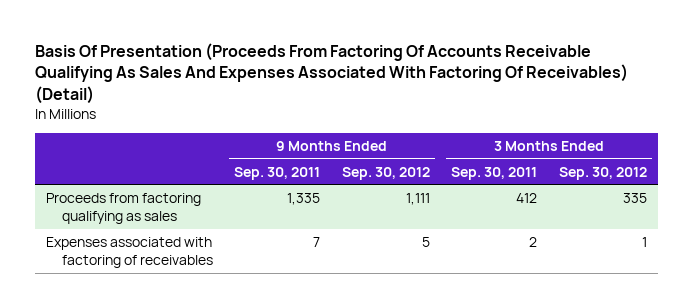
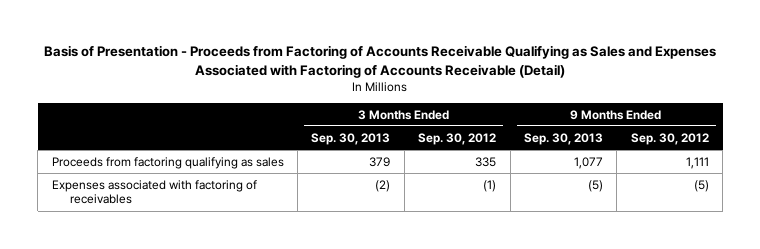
- Basis Of Presentation (Proceeds From Factoring Of Accounts Receivable Qualifying As Sales And Expenses Associated With Factoring Of Receivables) (Detail)
+ Basis of Presentation - Proceeds from Factoring of Accounts Receivable Qualifying as Sales and Expenses Associated with Factoring of Accounts Receivable (Detail)
- | 9 Months Ended Sep. 30, 2011 | 9 Months Ended Sep. 30, 2012 | 3 Months Ended Sep. 30, 2011 | 3 Months Ended Sep. 30, 2012
+ | 3 Months Ended Sep. 30, 2013 | 3 Months Ended Sep. 30, 2012 | 9 Months Ended Sep. 30, 2013 | 9 Months Ended Sep. 30, 2012
- Expenses associated with factoring of receivables | 7 | 5 | 2 | 1
+ Expenses associated with factoring of receivables | (2) | (1) | (5) | (5)

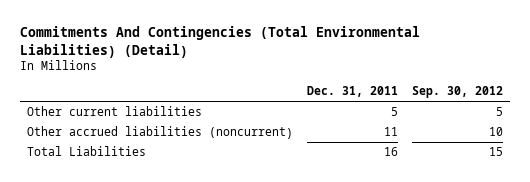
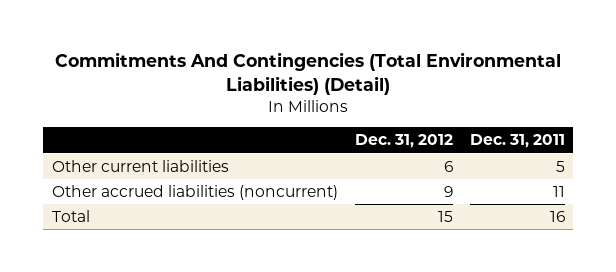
- | Dec. 31, 2011 | Sep. 30, 2012
+ | Dec. 31, 2012 | Dec. 31, 2011
- Total Liabilities | 16 | 15
+ Total | 15 | 16

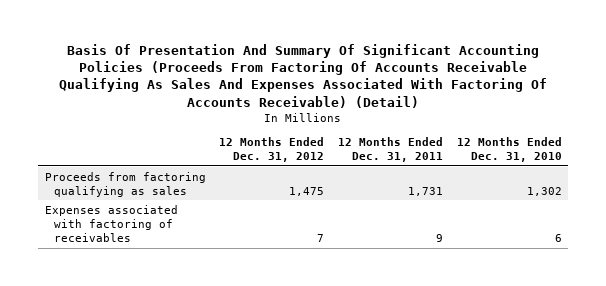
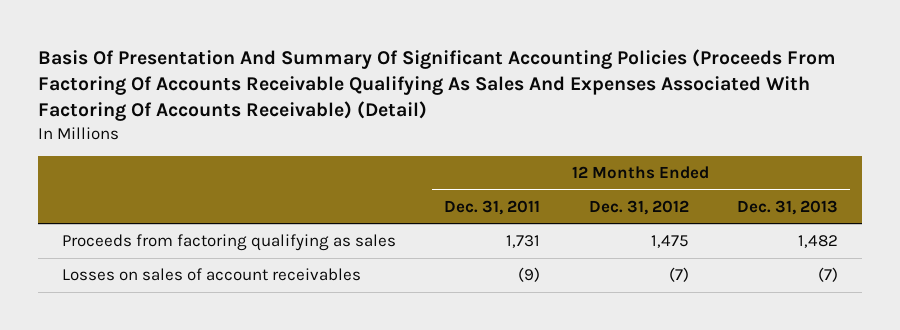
- | 12 Months Ended Dec. 31, 2012 | 12 Months Ended Dec. 31, 2011 | 12 Months Ended Dec. 31, 2010
+ | 12 Months Ended Dec. 31, 2011 | 12 Months Ended Dec. 31, 2012 | 12 Months Ended Dec. 31, 2013
- Expenses associated with factoring of receivables | 7 | 9 | 6
+ Losses on sales of account receivables | (9) | (7) | (7)

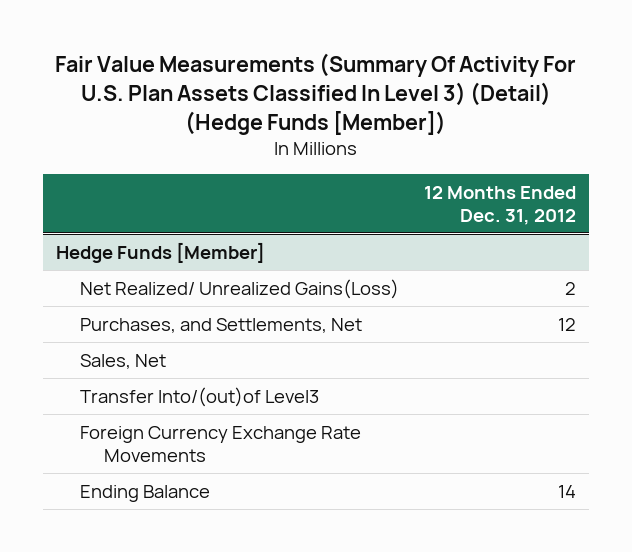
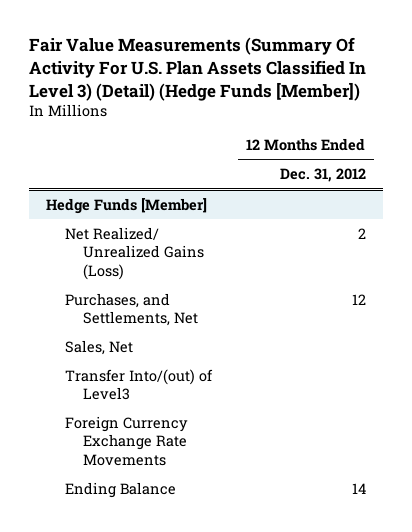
@ Hedge Funds [Member]
- Net Realized/ Unrealized Gains(Loss) | 2
+ Net Realized/ Unrealized Gains (Loss) | 2
- Transfer Into/(out)of Level3
+ Transfer Into/(out) of Level3

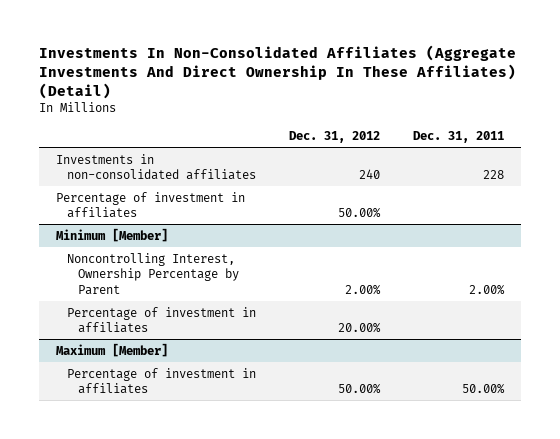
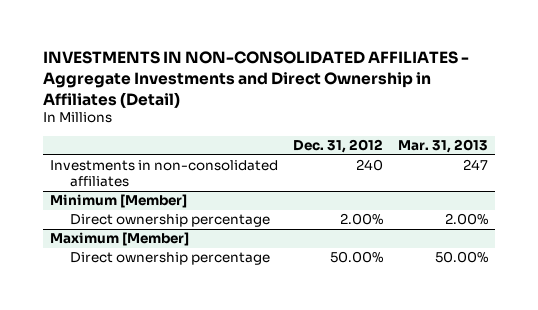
- Investments In Non-Consolidated Affiliates (Aggregate Investments And Direct Ownership In These Affiliates) (Detail)
+ INVESTMENTS IN NON-CONSOLIDATED AFFILIATES - Aggregate Investments and Direct Ownership in Affiliates (Detail)
- | Dec. 31, 2012 | Dec. 31, 2011
+ | Dec. 31, 2012 | Mar. 31, 2013
- Percentage of investment in affiliates | 50.00% |
@ Minimum [Member]
- Noncontrolling Interest, Ownership Percentage by Parent | 2.00% | 2.00%
- Percentage of investment in affiliates | 20.00% |
+ Direct ownership percentage | 2.00% | 2.00%
@ Maximum [Member]
- Percentage of investment in affiliates | 50.00% | 50.00%
+ Direct ownership percentage | 50.00% | 50.00%

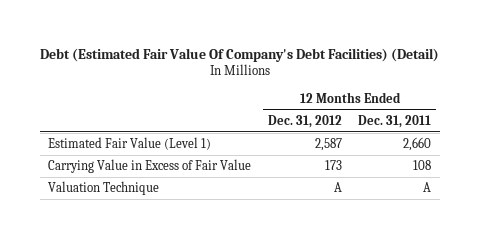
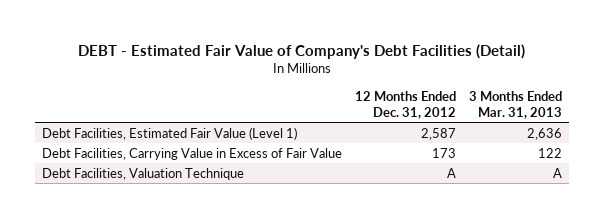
- Debt (Estimated Fair Value Of Company's Debt Facilities) (Detail)
+ DEBT - Estimated Fair Value of Company's Debt Facilities (Detail)
- | 12 Months Ended Dec. 31, 2012 | 12 Months Ended Dec. 31, 2011
+ | 12 Months Ended Dec. 31, 2012 | 3 Months Ended Mar. 31, 2013
- Estimated Fair Value (Level 1) | 2,587 | 2,660
- Carrying Value in Excess of Fair Value | 173 | 108
- Valuation Technique | A | A
+ Debt Facilities, Estimated Fair Value (Level 1) | 2,587 | 2,636
+ Debt Facilities, Carrying Value in Excess of Fair Value | 173 | 122
+ Debt Facilities, Valuation Technique | A | A

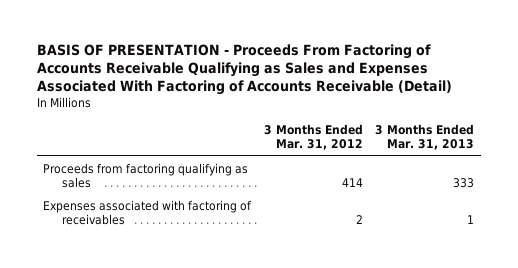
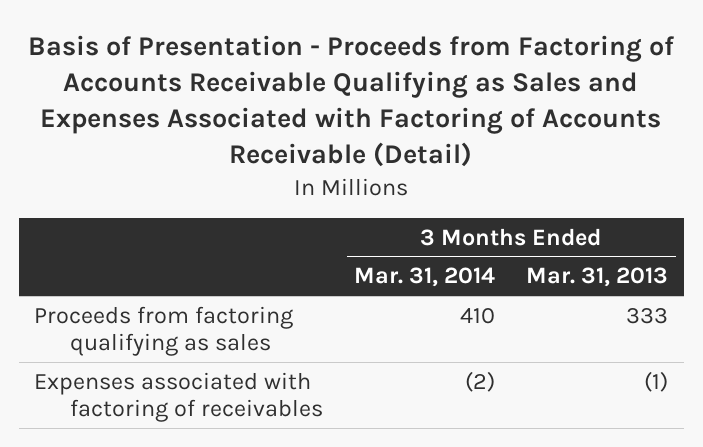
- BASIS OF PRESENTATION - Proceeds From Factoring of Accounts Receivable Qualifying as Sales and Expenses Associated With Factoring of Accounts Receivable (Detail)
+ Basis of Presentation - Proceeds from Factoring of Accounts Receivable Qualifying as Sales and Expenses Associated with Factoring of Accounts Receivable (Detail)
- | 3 Months Ended Mar. 31, 2012 | 3 Months Ended Mar. 31, 2013
+ | 3 Months Ended Mar. 31, 2014 | 3 Months Ended Mar. 31, 2013
- Expenses associated with factoring of receivables | 2 | 1
+ Expenses associated with factoring of receivables | (2) | (1)

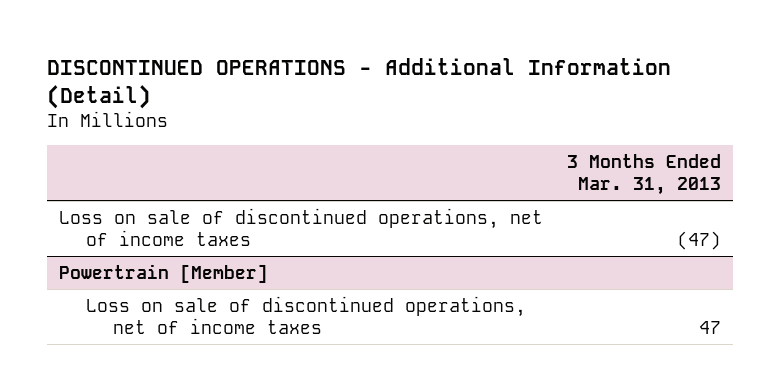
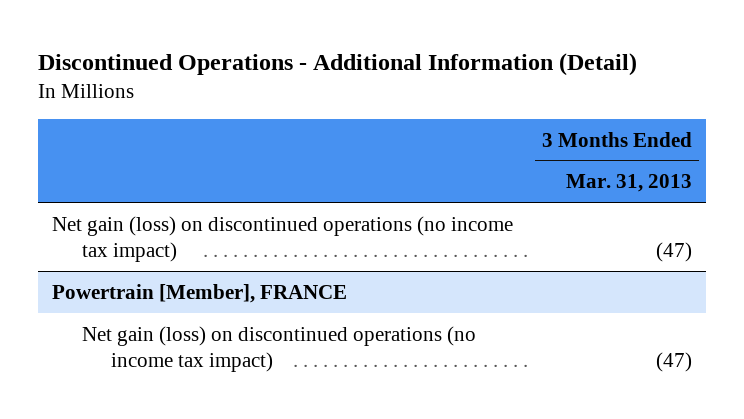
- DISCONTINUED OPERATIONS - Additional Information (Detail)
+ Discontinued Operations - Additional Information (Detail)
- Loss on sale of discontinued operations, net of income taxes | (47)
- Powertrain [Member]
- Loss on sale of discontinued operations, net of income taxes | 47
+ Net gain (loss) on discontinued operations (no income tax impact) | (47)
+ Powertrain [Member], FRANCE
+ Net gain (loss) on discontinued operations (no income tax impact) | (47)

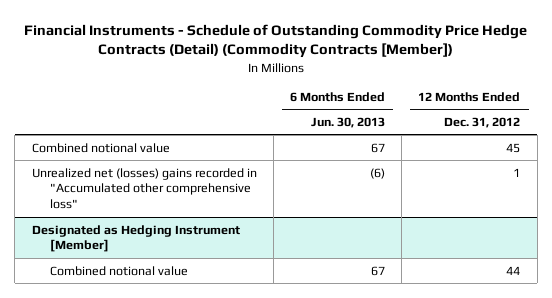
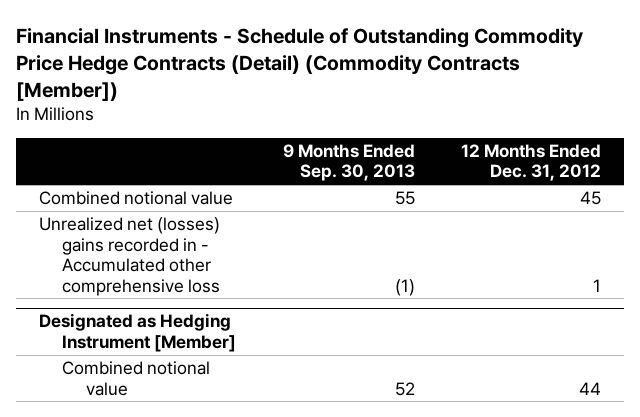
- | 6 Months Ended Jun. 30, 2013 | 12 Months Ended Dec. 31, 2012
+ | 9 Months Ended Sep. 30, 2013 | 12 Months Ended Dec. 31, 2012
- Unrealized net (losses) gains recorded in "Accumulated other comprehensive loss" | (6) | 1
+ Unrealized net (losses) gains recorded in - Accumulated other comprehensive loss | (1) | 1

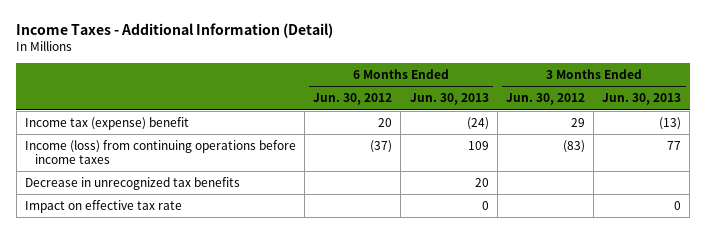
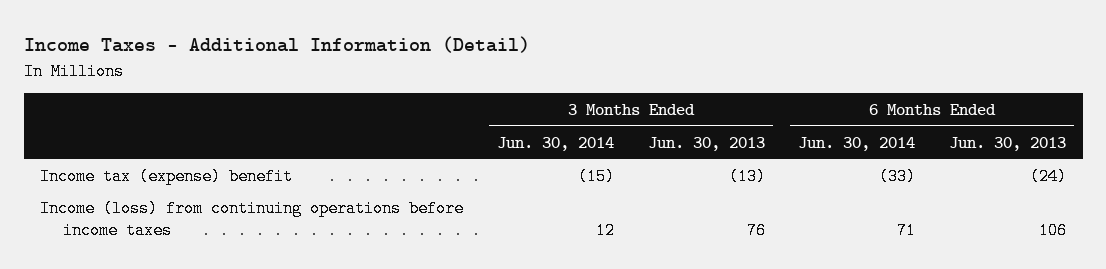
- | 6 Months Ended Jun. 30, 2012 | 6 Months Ended Jun. 30, 2013 | 3 Months Ended Jun. 30, 2012 | 3 Months Ended Jun. 30, 2013
+ | 3 Months Ended Jun. 30, 2014 | 3 Months Ended Jun. 30, 2013 | 6 Months Ended Jun. 30, 2014 | 6 Months Ended Jun. 30, 2013
- Income (loss) from continuing operations before income taxes | (37) | 109 | (83) | 77
- Decrease in unrecognized tax benefits | | 20 | |
- Impact on effective tax rate | | 0 | | 0
+ Income (loss) from continuing operations before income taxes | 12 | 76 | 71 | 106

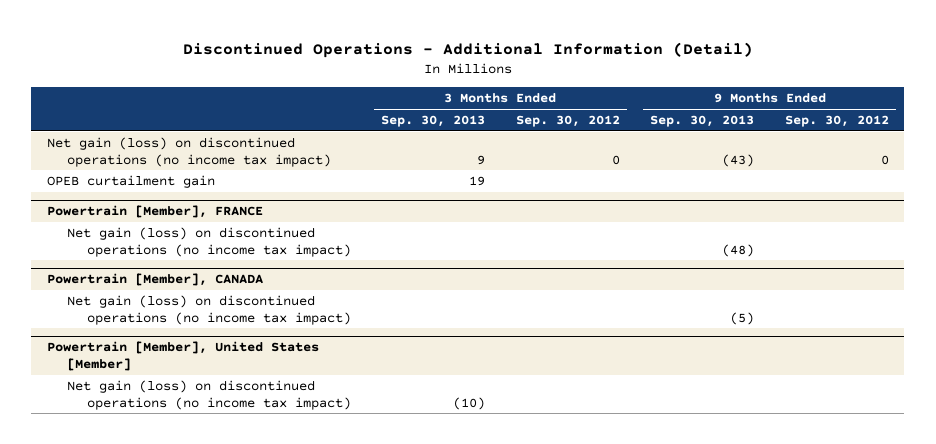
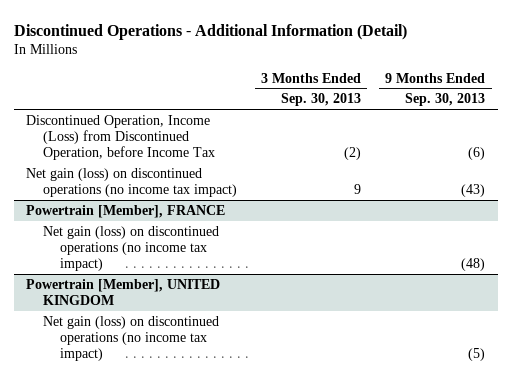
- | 3 Months Ended Sep. 30, 2013 | 3 Months Ended Sep. 30, 2012 | 9 Months Ended Sep. 30, 2013 | 9 Months Ended Sep. 30, 2012
+ | 3 Months Ended Sep. 30, 2013 | 9 Months Ended Sep. 30, 2013
+ Discontinued Operation, Income (Loss) from Discontinued Operation, before Income Tax | (2) | (6)
- OPEB curtailment gain | 19 | | |
- Powertrain [Member], CANADA
+ Powertrain [Member], UNITED KINGDOM
- Powertrain [Member], United States [Member]
- Net gain (loss) on discontinued operations (no income tax impact) | (10) | | |

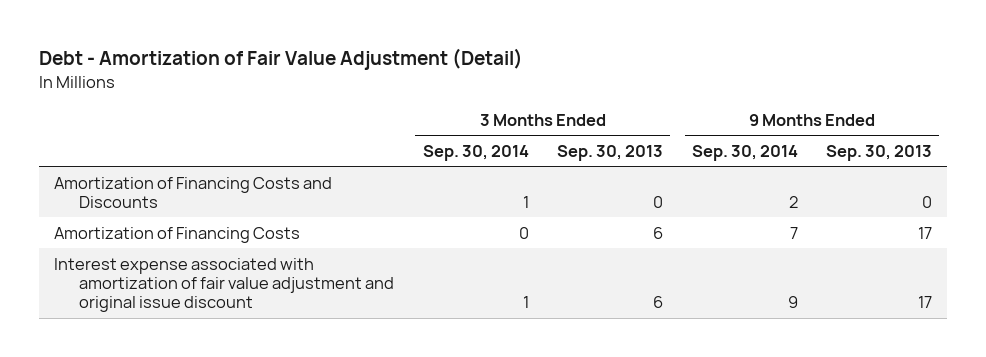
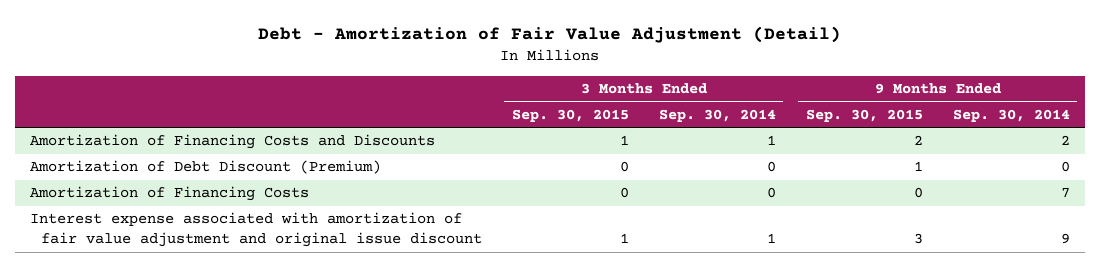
- | 3 Months Ended Sep. 30, 2014 | 3 Months Ended Sep. 30, 2013 | 9 Months Ended Sep. 30, 2014 | 9 Months Ended Sep. 30, 2013
+ | 3 Months Ended Sep. 30, 2015 | 3 Months Ended Sep. 30, 2014 | 9 Months Ended Sep. 30, 2015 | 9 Months Ended Sep. 30, 2014
+ Amortization of Debt Discount (Premium) | 0 | 0 | 1 | 0

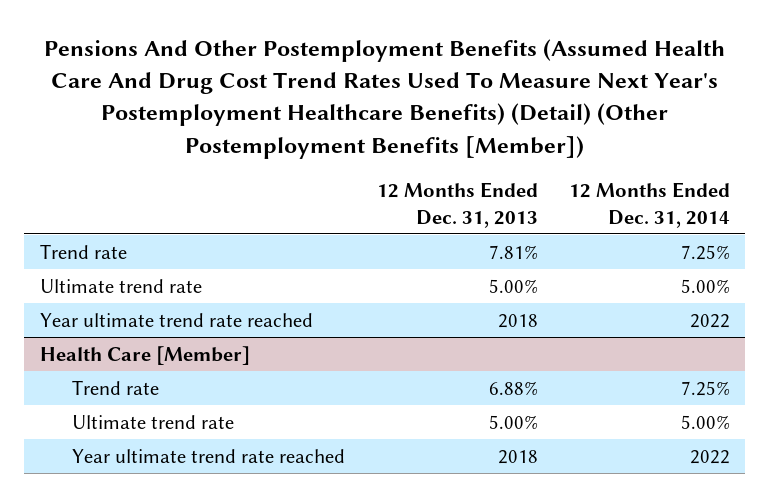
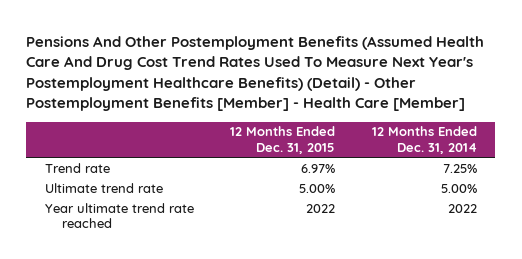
- Pensions And Other Postemployment Benefits (Assumed Health Care And Drug Cost Trend Rates Used To Measure Next Year's Postemployment Healthcare Benefits) (Detail) (Other Postemployment Benefits [Member])
+ Pensions And Other Postemployment Benefits (Assumed Health Care And Drug Cost Trend Rates Used To Measure Next Year's Postemployment Healthcare Benefits) (Detail) - Other Postemployment Benefits [Member] - Health Care [Member]
- | 12 Months Ended Dec. 31, 2013 | 12 Months Ended Dec. 31, 2014
+ | 12 Months Ended Dec. 31, 2015 | 12 Months Ended Dec. 31, 2014
- Health Care [Member]
- Trend rate | 6.88% | 7.25%
- Ultimate trend rate | 5.00% | 5.00%
- Year ultimate trend rate reached | 2018 | 2022

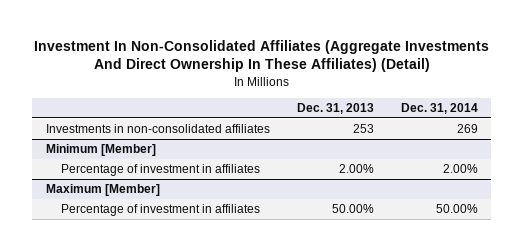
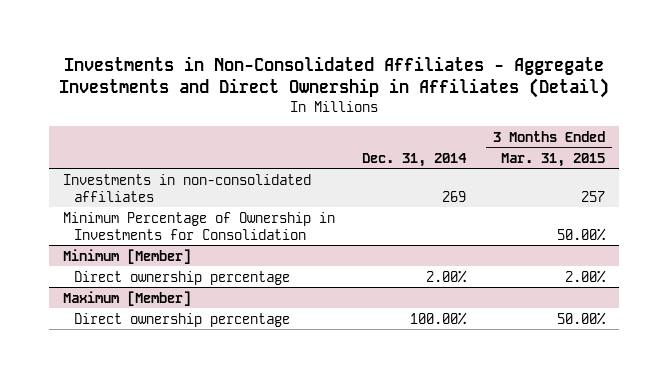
- Investment In Non-Consolidated Affiliates (Aggregate Investments And Direct Ownership In These Affiliates) (Detail)
+ Investments in Non-Consolidated Affiliates - Aggregate Investments and Direct Ownership in Affiliates (Detail)
- | Dec. 31, 2013 | Dec. 31, 2014
+ | Dec. 31, 2014 | 3 Months Ended Mar. 31, 2015
+ Minimum Percentage of Ownership in Investments for Consolidation | | 50.00%
@ Minimum [Member]
- Percentage of investment in affiliates | 2.00% | 2.00%
+ Direct ownership percentage | 2.00% | 2.00%
@ Maximum [Member]
- Percentage of investment in affiliates | 50.00% | 50.00%
+ Direct ownership percentage | 100.00% | 50.00%

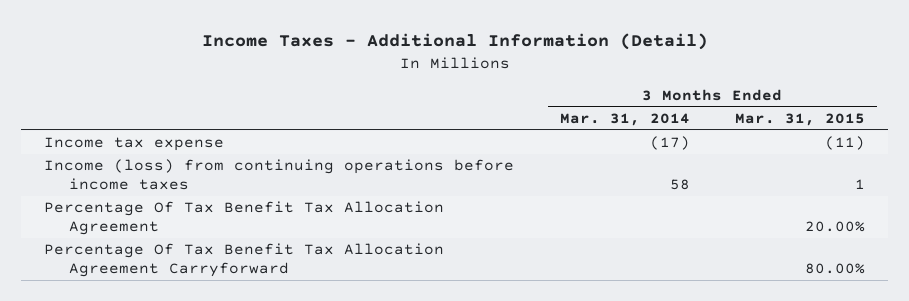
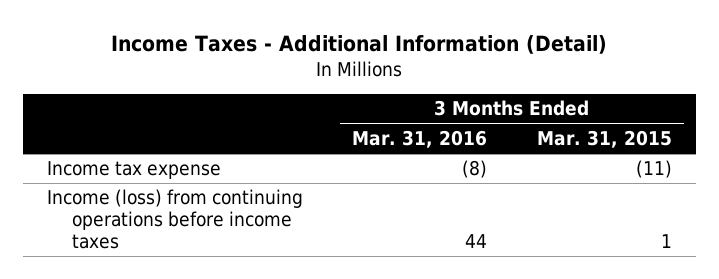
- | 3 Months Ended Mar. 31, 2014 | 3 Months Ended Mar. 31, 2015
+ | 3 Months Ended Mar. 31, 2016 | 3 Months Ended Mar. 31, 2015
- Percentage Of Tax Benefit Tax Allocation Agreement | | 20.00%
- Percentage Of Tax Benefit Tax Allocation Agreement Carryforward | | 80.00%

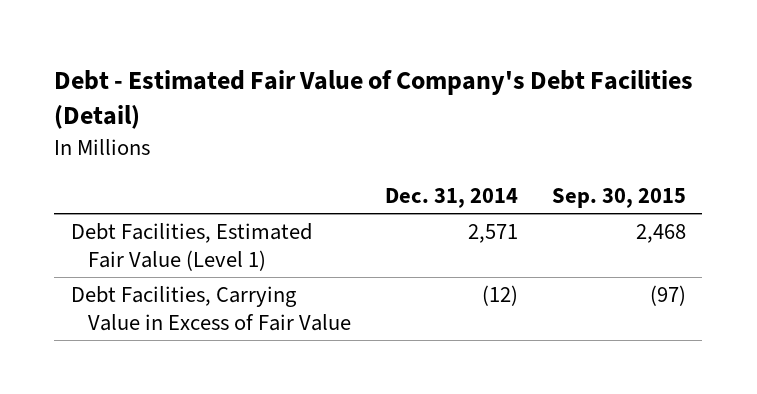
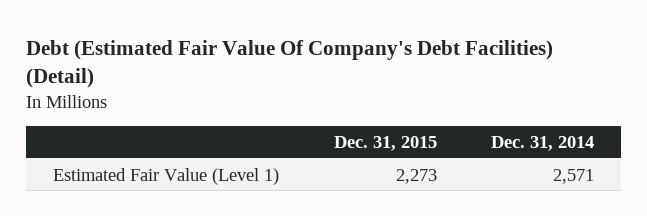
- Debt - Estimated Fair Value of Company's Debt Facilities (Detail)
+ Debt (Estimated Fair Value Of Company's Debt Facilities) (Detail)
- | Dec. 31, 2014 | Sep. 30, 2015
+ | Dec. 31, 2015 | Dec. 31, 2014
- Debt Facilities, Estimated Fair Value (Level 1) | 2,571 | 2,468
- Debt Facilities, Carrying Value in Excess of Fair Value | (12) | (97)
+ Estimated Fair Value (Level 1) | 2,273 | 2,571

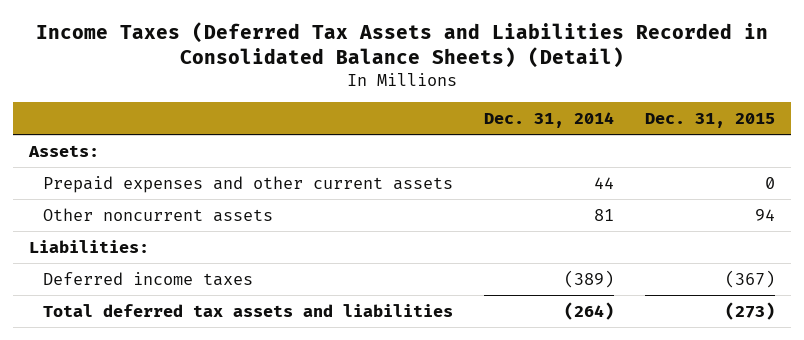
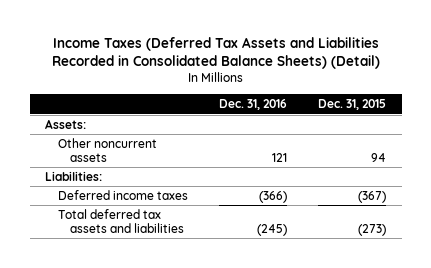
- | Dec. 31, 2014 | Dec. 31, 2015
+ | Dec. 31, 2016 | Dec. 31, 2015
- Prepaid expenses and other current assets | 44 | 0

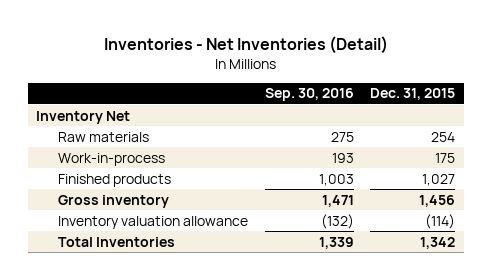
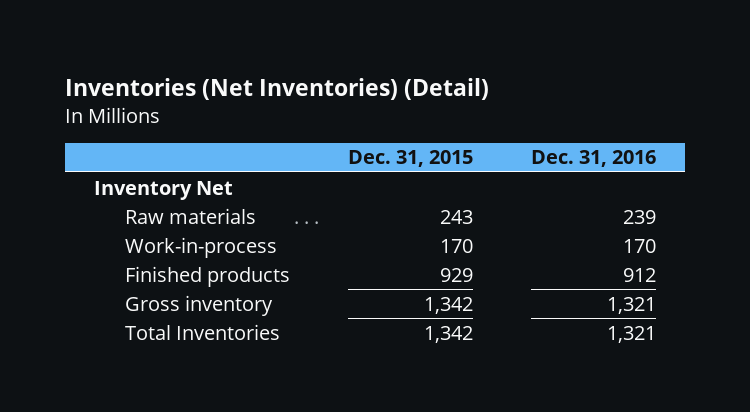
- Inventories - Net Inventories (Detail)
+ Inventories (Net Inventories) (Detail)
- | Sep. 30, 2016 | Dec. 31, 2015
+ | Dec. 31, 2015 | Dec. 31, 2016
- Raw materials | 275 | 254
- Work-in-process | 193 | 175
- Finished products | 1,003 | 1,027
- Gross inventory | 1,471 | 1,456
- Inventory valuation allowance | (132) | (114)
+ Raw materials | 243 | 239
+ Work-in-process | 170 | 170
+ Finished products | 929 | 912
+ Gross inventory | 1,342 | 1,321

